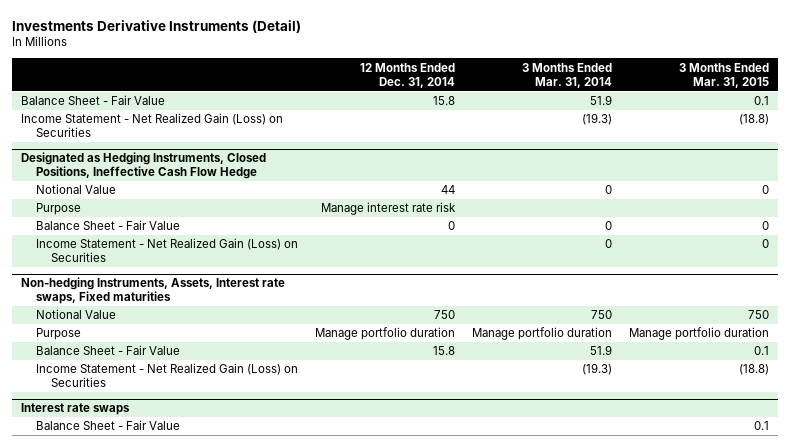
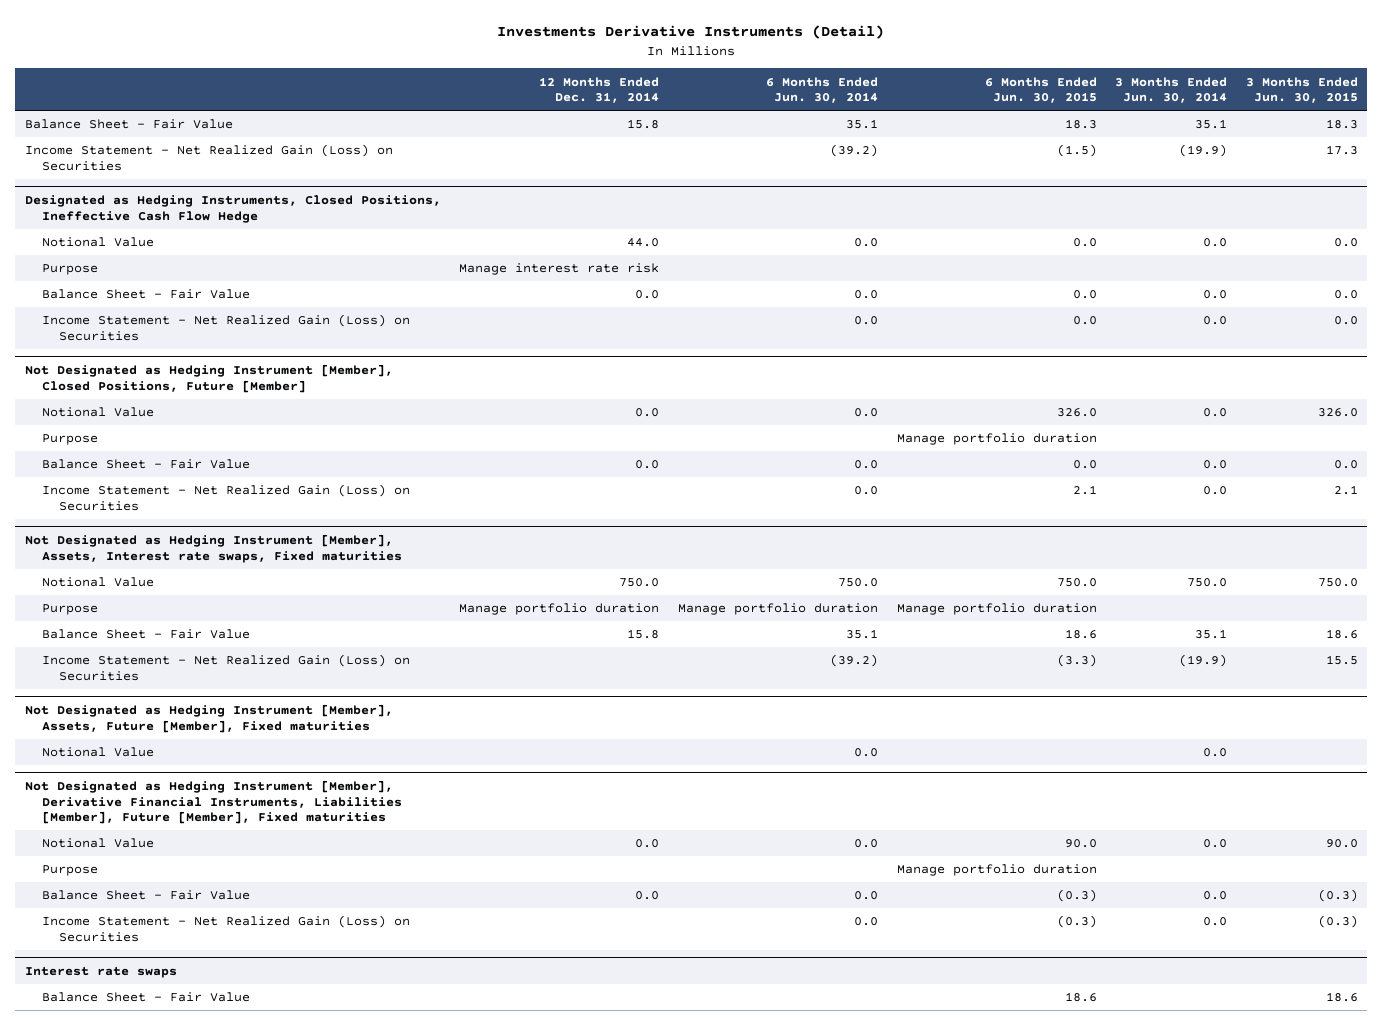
- | 12 Months Ended Dec. 31, 2014 | 3 Months Ended Mar. 31, 2014 | 3 Months Ended Mar. 31, 2015
+ | 12 Months Ended Dec. 31, 2014 | 6 Months Ended Jun. 30, 2014 | 6 Months Ended Jun. 30, 2015 | 3 Months Ended Jun. 30, 2014 | 3 Months Ended Jun. 30, 2015
@ Designated as Hedging Instruments, Closed Positions, Ineffective Cash Flow Hedge
- Notional Value | 44 | 0 | 0
+ Notional Value | 44.0 | 0.0 | 0.0 | 0.0 | 0.0
- Balance Sheet - Fair Value | 0 | 0 | 0
+ Balance Sheet - Fair Value | 0.0 | 0.0 | 0.0 | 0.0 | 0.0
- Non-hedging Instruments, Assets, Interest rate swaps, Fixed maturities
- Notional Value | 750 | 750 | 750
+ Not Designated as Hedging Instrument [Member], Closed Positions, Future [Member]
+ Notional Value | 0.0 | 0.0 | 326.0 | 0.0 | 326.0
+ Purpose | | | Manage portfolio duration | |
+ Balance Sheet - Fair Value | 0.0 | 0.0 | 0.0 | 0.0 | 0.0
+ Income Statement - Net Realized Gain (Loss) on Securities | | 0.0 | 2.1 | 0.0 | 2.1
+ Not Designated as Hedging Instrument [Member], Assets, Interest rate swaps, Fixed maturities
+ Notional Value | 750.0 | 750.0 | 750.0 | 750.0 | 750.0
+ Not Designated as Hedging Instrument [Member], Assets, Future [Member], Fixed maturities
+ Notional Value | | 0.0 | | 0.0 |
+ Not Designated as Hedging Instrument [Member], Derivative Financial Instruments, Liabilities [Member], Future [Member], Fixed maturities
+ Notional Value | 0.0 | 0.0 | 90.0 | 0.0 | 90.0
+ Purpose | | | Manage portfolio duration | |
+ Balance Sheet - Fair Value | 0.0 | 0.0 | (0.3) | 0.0 | (0.3)
+ Income Statement - Net Realized Gain (Loss) on Securities | | 0.0 | (0.3) | 0.0 | (0.3)

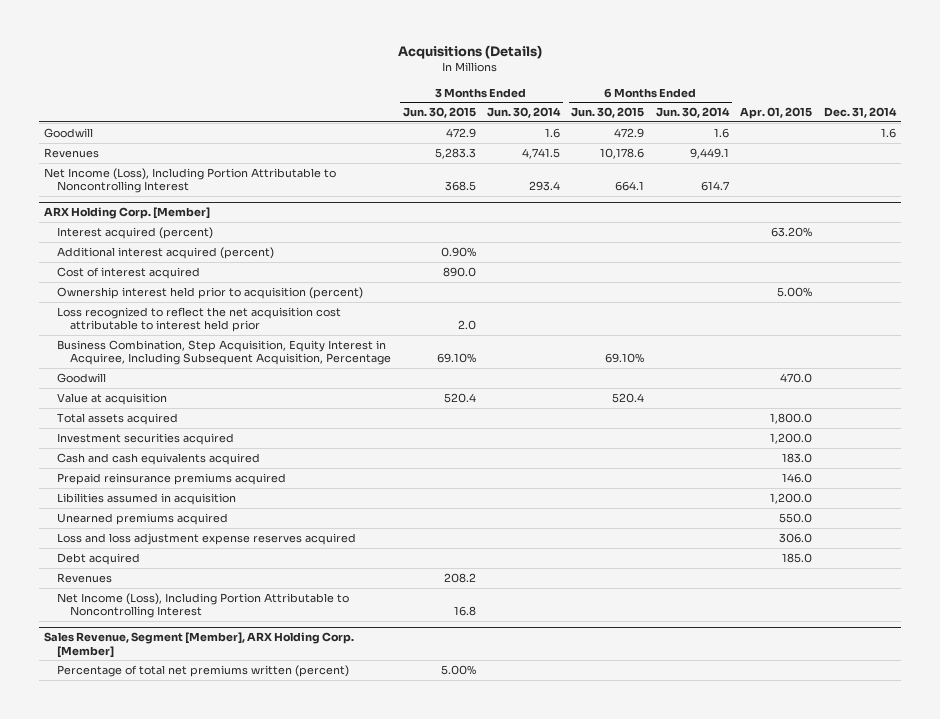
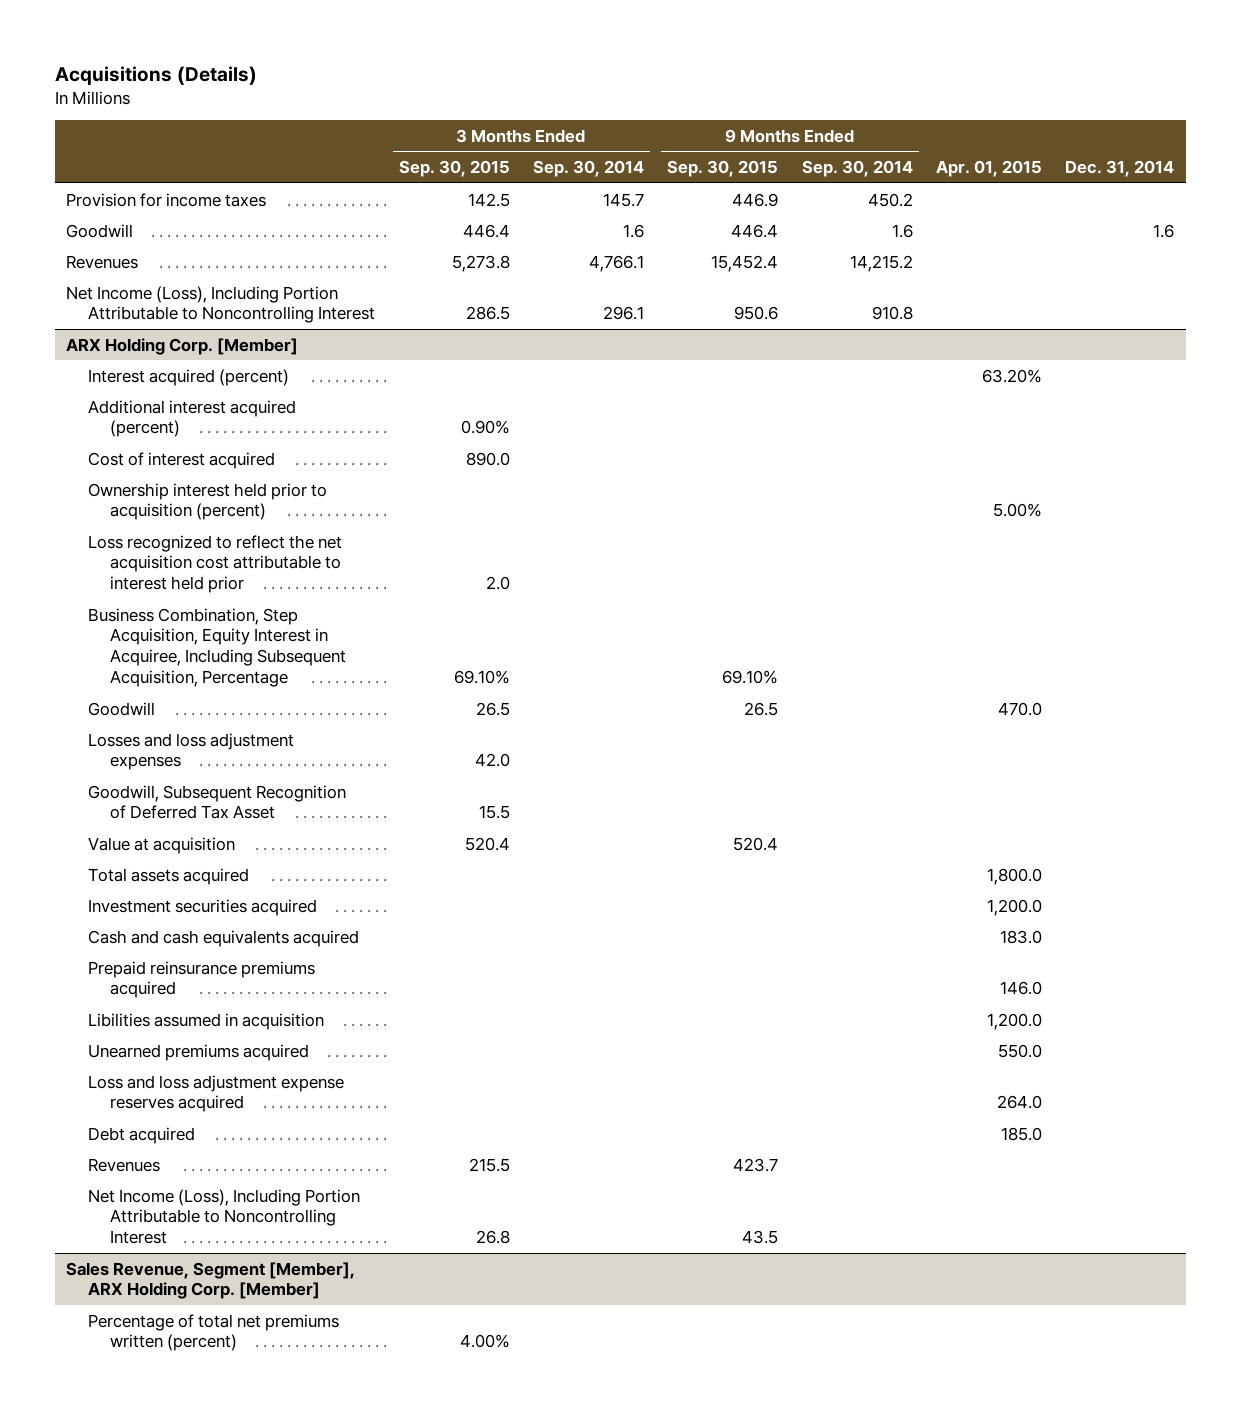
- | 3 Months Ended Jun. 30, 2015 | 3 Months Ended Jun. 30, 2014 | 6 Months Ended Jun. 30, 2015 | 6 Months Ended Jun. 30, 2014 | Apr. 01, 2015 | Dec. 31, 2014
+ | 3 Months Ended Sep. 30, 2015 | 3 Months Ended Sep. 30, 2014 | 9 Months Ended Sep. 30, 2015 | 9 Months Ended Sep. 30, 2014 | Apr. 01, 2015 | Dec. 31, 2014
+ Provision for income taxes | 142.5 | 145.7 | 446.9 | 450.2 | |
@ ARX Holding Corp. [Member]
+ Losses and loss adjustment expenses | 42.0 | | | | |
+ Goodwill, Subsequent Recognition of Deferred Tax Asset | 15.5 | | | | |
- Loss and loss adjustment expense reserves acquired | | | | | 306.0 |
+ Loss and loss adjustment expense reserves acquired | | | | | 264.0 |

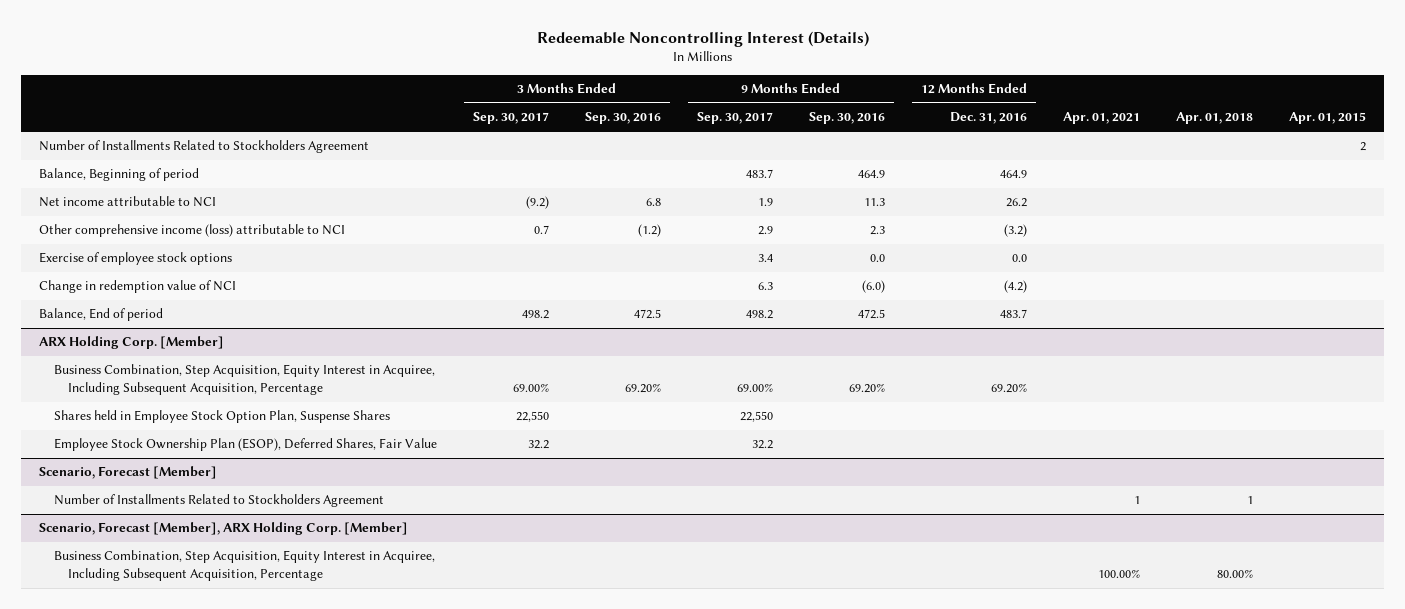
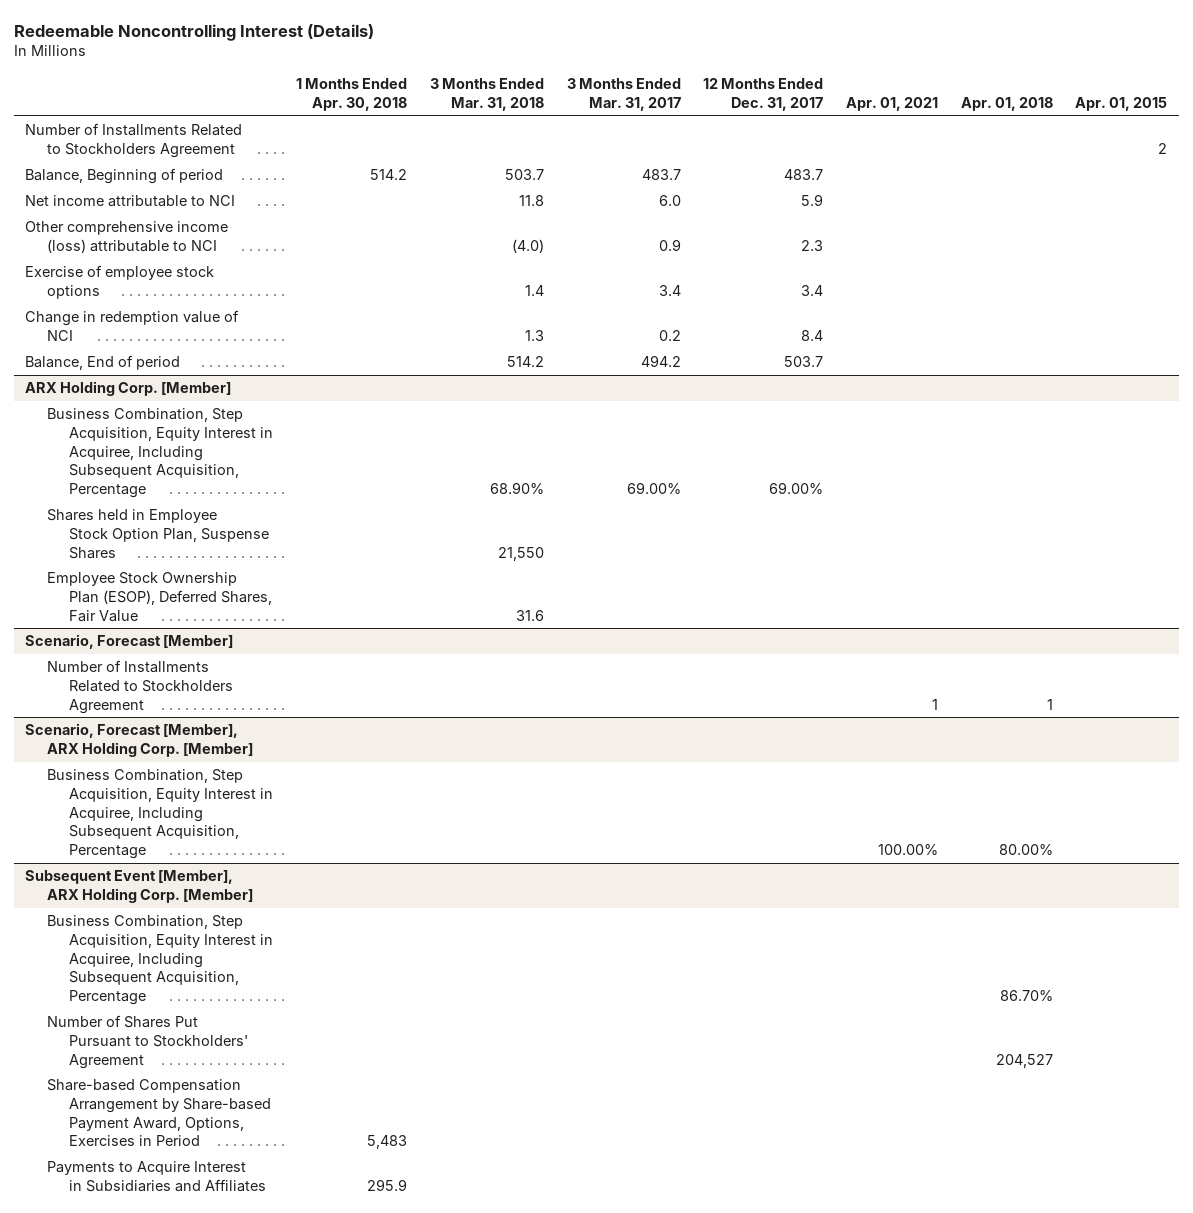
- | 3 Months Ended Sep. 30, 2017 | 3 Months Ended Sep. 30, 2016 | 9 Months Ended Sep. 30, 2017 | 9 Months Ended Sep. 30, 2016 | 12 Months Ended Dec. 31, 2016 | Apr. 01, 2021 | Apr. 01, 2018 | Apr. 01, 2015
+ | 1 Months Ended Apr. 30, 2018 | 3 Months Ended Mar. 31, 2018 | 3 Months Ended Mar. 31, 2017 | 12 Months Ended Dec. 31, 2017 | Apr. 01, 2021 | Apr. 01, 2018 | Apr. 01, 2015
+ Subsequent Event [Member], ARX Holding Corp. [Member]
+ Business Combination, Step Acquisition, Equity Interest in Acquiree, Including Subsequent Acquisition, Percentage | | | | | | 86.70% |
+ Number of Shares Put Pursuant to Stockholders' Agreement | | | | | | 204,527 |
+ Share-based Compensation Arrangement by Share-based Payment Award, Options, Exercises in Period | 5,483 | | | | | |
+ Payments to Acquire Interest in Subsidiaries and Affiliates | 295.9 | | | | | |

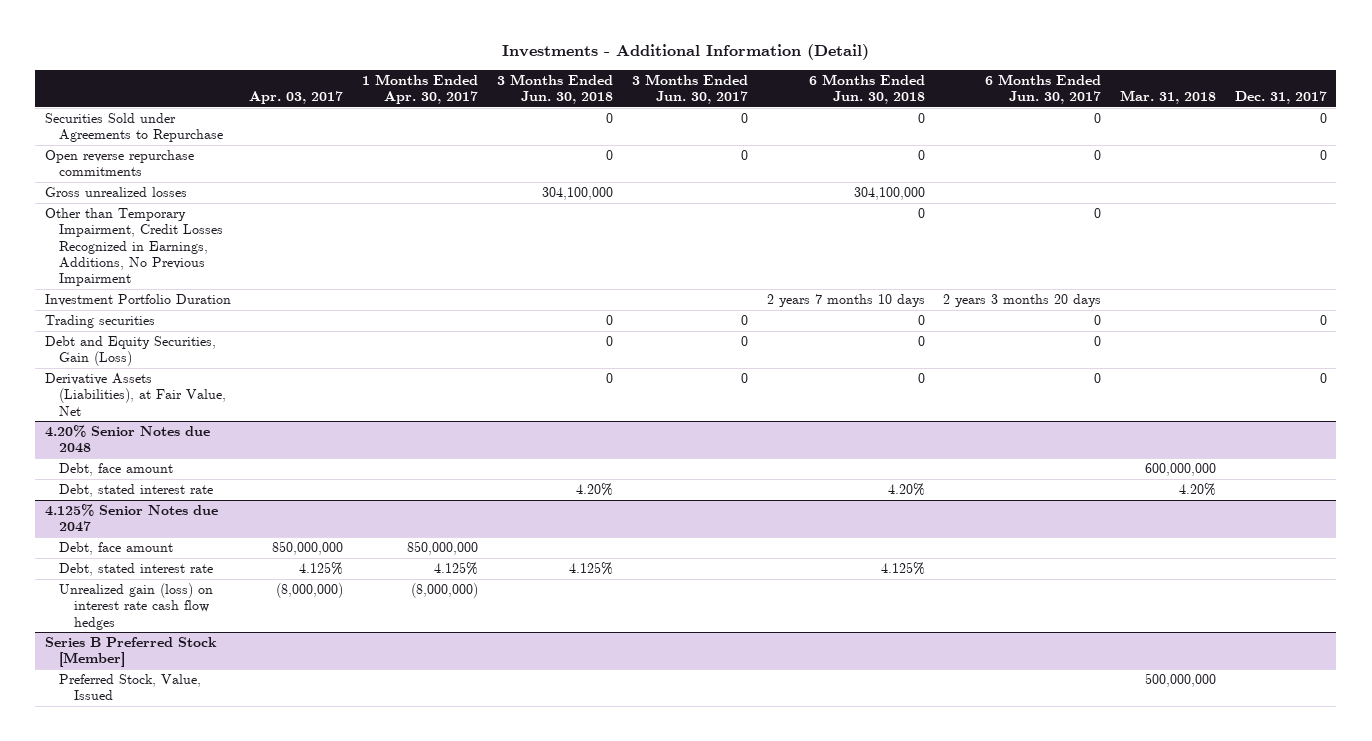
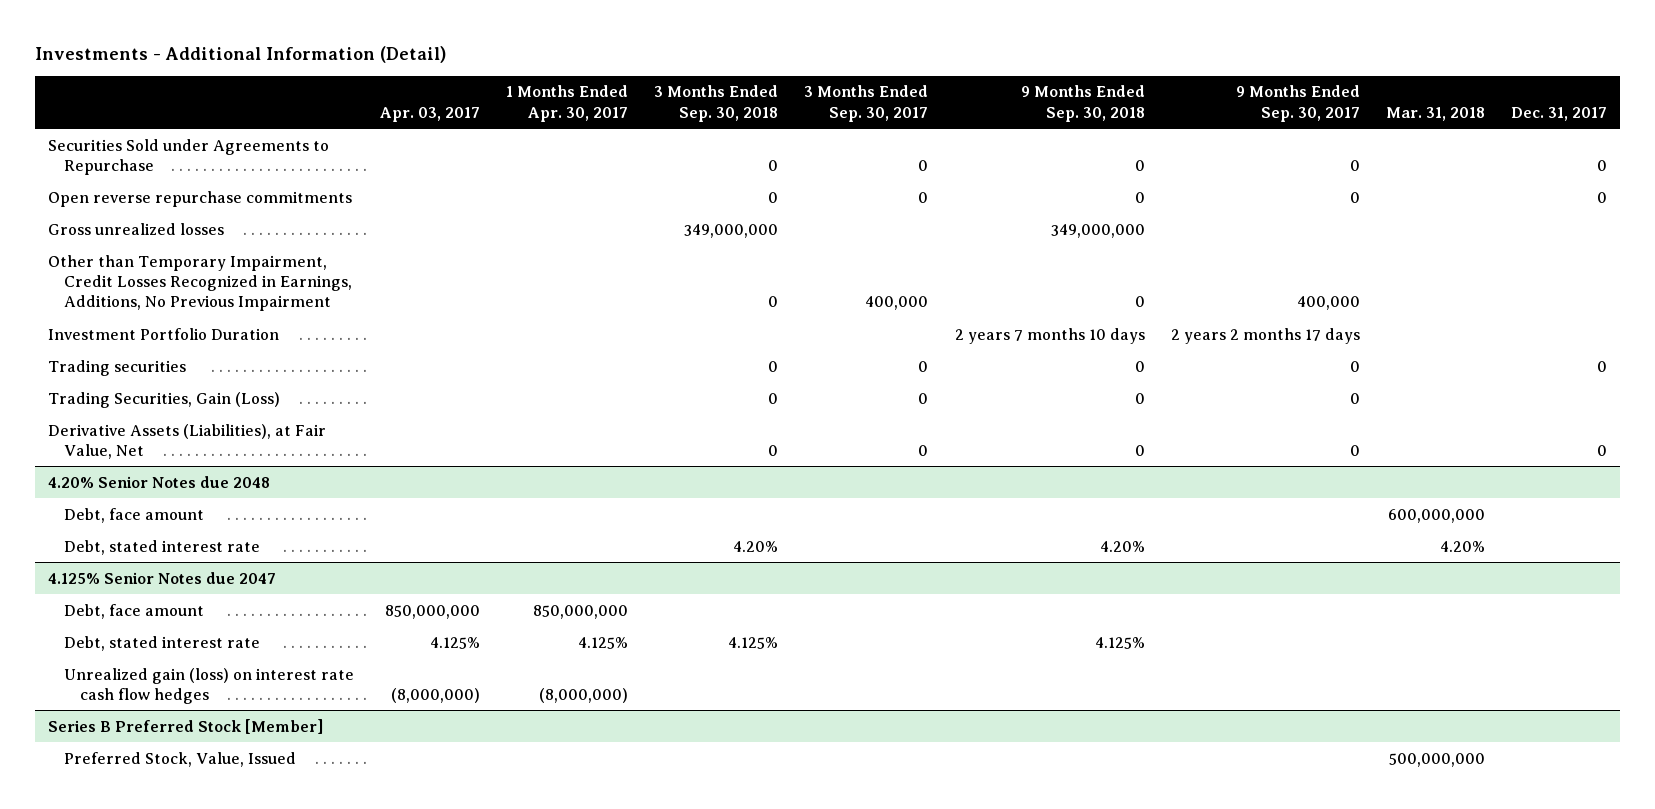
- | Apr. 03, 2017 | 1 Months Ended Apr. 30, 2017 | 3 Months Ended Jun. 30, 2018 | 3 Months Ended Jun. 30, 2017 | 6 Months Ended Jun. 30, 2018 | 6 Months Ended Jun. 30, 2017 | Mar. 31, 2018 | Dec. 31, 2017
+ | Apr. 03, 2017 | 1 Months Ended Apr. 30, 2017 | 3 Months Ended Sep. 30, 2018 | 3 Months Ended Sep. 30, 2017 | 9 Months Ended Sep. 30, 2018 | 9 Months Ended Sep. 30, 2017 | Mar. 31, 2018 | Dec. 31, 2017
- Debt and Equity Securities, Gain (Loss) | | | 0 | 0 | 0 | 0 | |
+ Trading Securities, Gain (Loss) | | | 0 | 0 | 0 | 0 | |

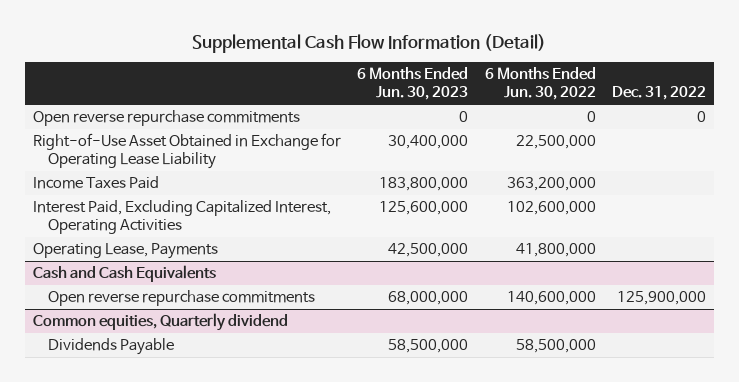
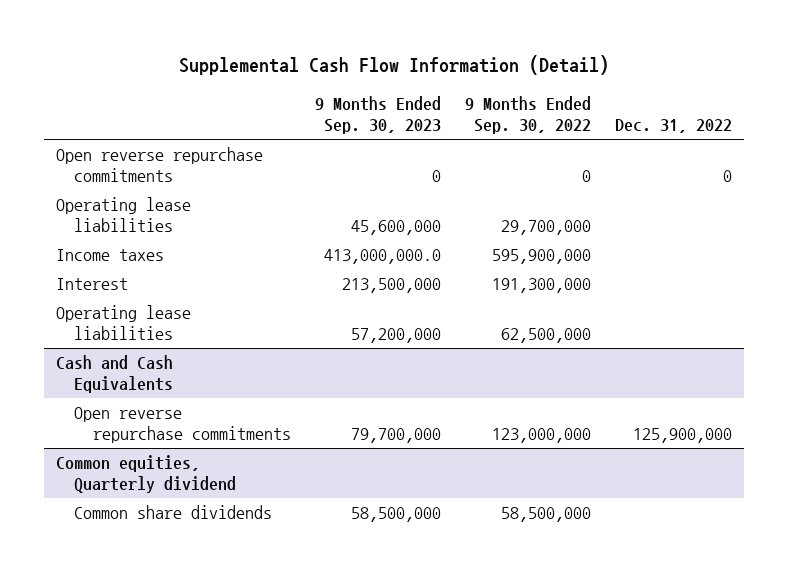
- | 6 Months Ended Jun. 30, 2023 | 6 Months Ended Jun. 30, 2022 | Dec. 31, 2022
+ | 9 Months Ended Sep. 30, 2023 | 9 Months Ended Sep. 30, 2022 | Dec. 31, 2022
- Right-of-Use Asset Obtained in Exchange for Operating Lease Liability | 30,400,000 | 22,500,000 |
- Income Taxes Paid | 183,800,000 | 363,200,000 |
- Interest Paid, Excluding Capitalized Interest, Operating Activities | 125,600,000 | 102,600,000 |
- Operating Lease, Payments | 42,500,000 | 41,800,000 |
+ Operating lease liabilities | 45,600,000 | 29,700,000 |
+ Income taxes | 413,000,000.0 | 595,900,000 |
+ Interest | 213,500,000 | 191,300,000 |
+ Operating lease liabilities | 57,200,000 | 62,500,000 |
@ Common equities, Quarterly dividend
- Dividends Payable | 58,500,000 | 58,500,000 |
+ Common share dividends | 58,500,000 | 58,500,000 |

